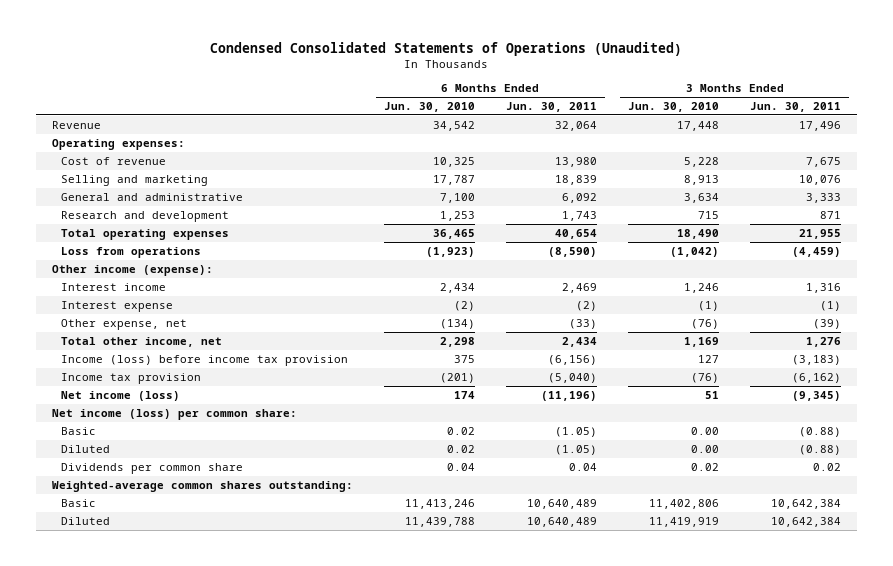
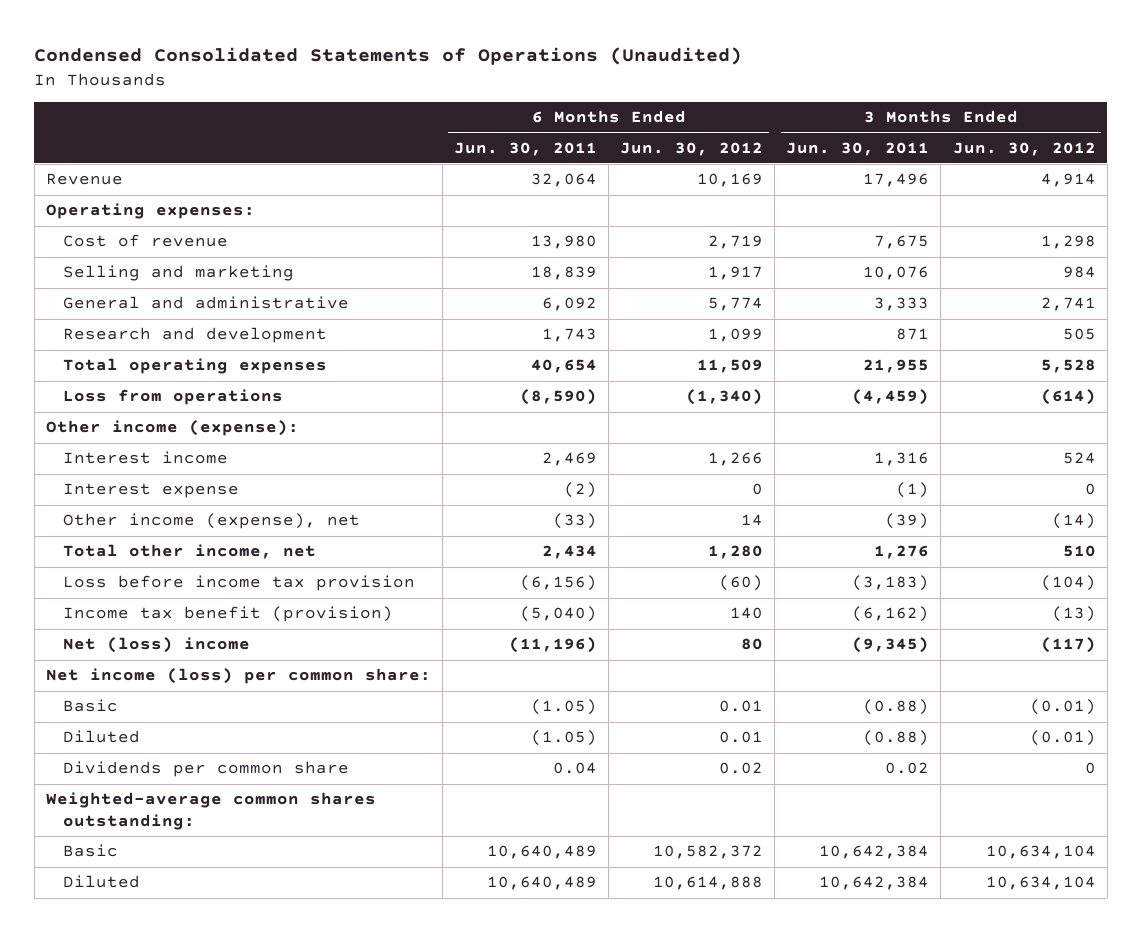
- | 6 Months Ended Jun. 30, 2010 | 6 Months Ended Jun. 30, 2011 | 3 Months Ended Jun. 30, 2010 | 3 Months Ended Jun. 30, 2011
+ | 6 Months Ended Jun. 30, 2011 | 6 Months Ended Jun. 30, 2012 | 3 Months Ended Jun. 30, 2011 | 3 Months Ended Jun. 30, 2012
- Other expense, net | (134) | (33) | (76) | (39)
+ Other income (expense), net | (33) | 14 | (39) | (14)
- Income (loss) before income tax provision | 375 | (6,156) | 127 | (3,183)
- Income tax provision | (201) | (5,040) | (76) | (6,162)
- Net income (loss) | 174 | (11,196) | 51 | (9,345)
+ Loss before income tax provision | (6,156) | (60) | (3,183) | (104)
+ Income tax benefit (provision) | (5,040) | 140 | (6,162) | (13)
+ Net (loss) income | (11,196) | 80 | (9,345) | (117)

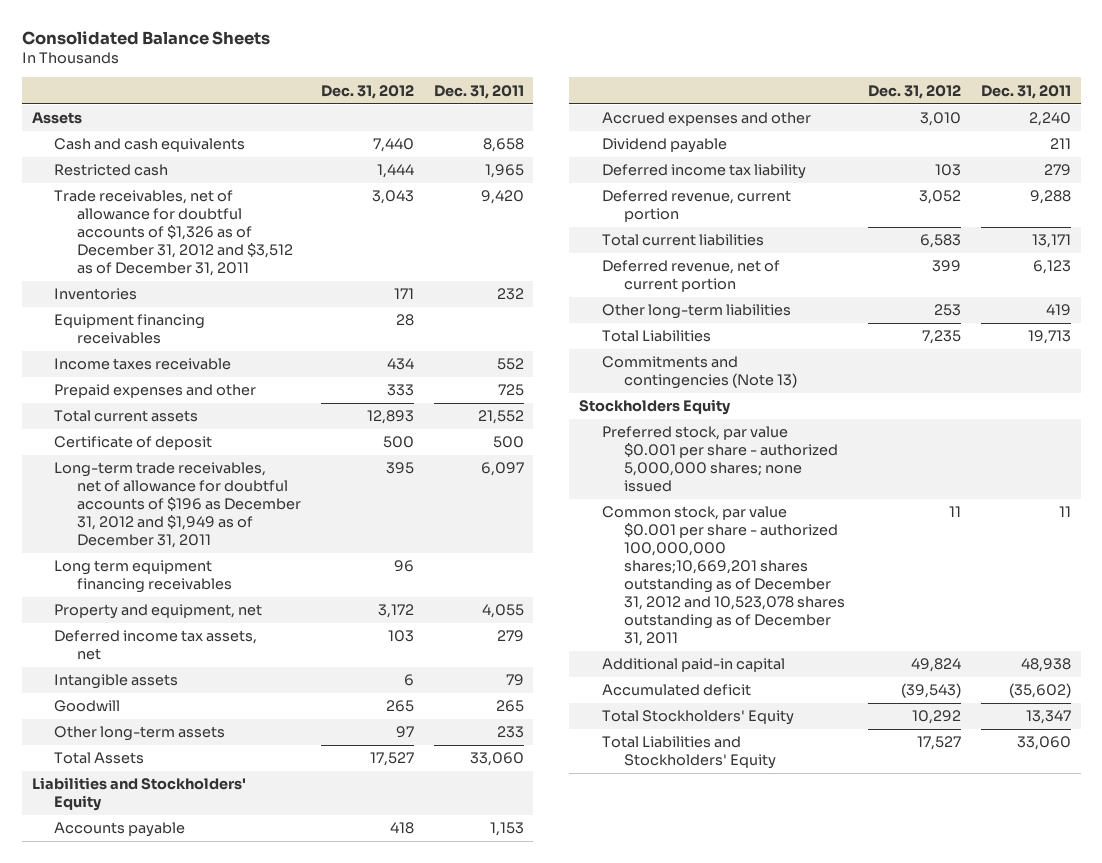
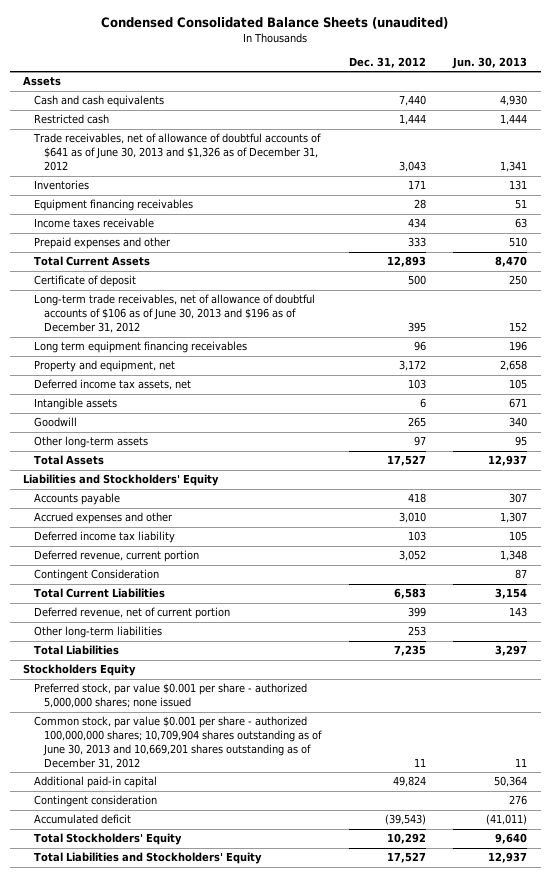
- Consolidated Balance Sheets
+ Condensed Consolidated Balance Sheets (unaudited)
- | Dec. 31, 2012 | Dec. 31, 2011
+ | Dec. 31, 2012 | Jun. 30, 2013
- Trade receivables, net of allowance for doubtful accounts of $1,326 as of December 31, 2012 and $3,512 as of December 31, 2011 | 3,043 | 9,420
+ Trade receivables, net of allowance of doubtful accounts of $641 as of June 30, 2013 and $1,326 as of December 31, 2012 | 3,043 | 1,341
- Total current assets | 12,893 | 21,552
+ Total Current Assets | 12,893 | 8,470
- Long-term trade receivables, net of allowance for doubtful accounts of $196 as December 31, 2012 and $1,949 as of December 31, 2011 | 395 | 6,097
+ Long-term trade receivables, net of allowance of doubtful accounts of $106 as of June 30, 2013 and $196 as of December 31, 2012 | 395 | 152
- Dividend payable | | 211
- Total current liabilities | 6,583 | 13,171
+ Contingent Consideration | | 87
+ Total Current Liabilities | 6,583 | 3,154
- Commitments and contingencies (Note 13)
- Common stock, par value $0.001 per share - authorized 100,000,000 shares;10,669,201 shares outstanding as of December 31, 2012 and 10,523,078 shares outstanding as of December 31, 2011 | 11 | 11
+ Common stock, par value $0.001 per share - authorized 100,000,000 shares; 10,709,904 shares outstanding as of June 30, 2013 and 10,669,201 shares outstanding as of December 31, 2012 | 11 | 11
+ Contingent consideration | | 276

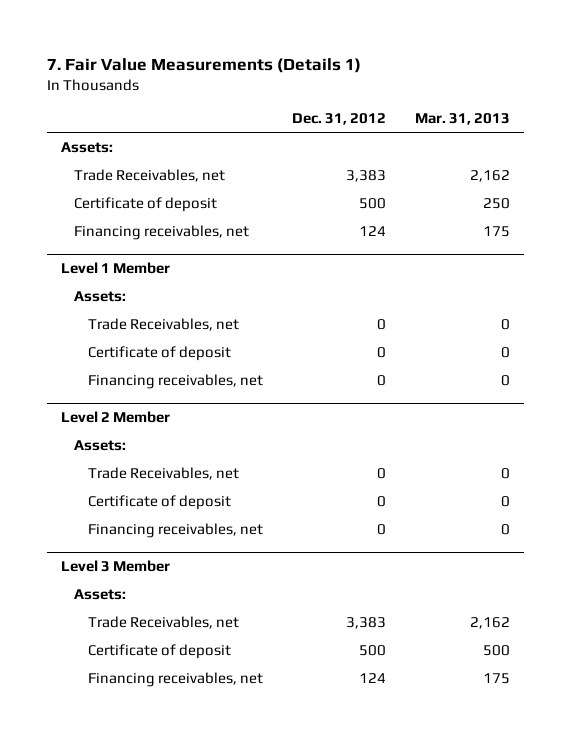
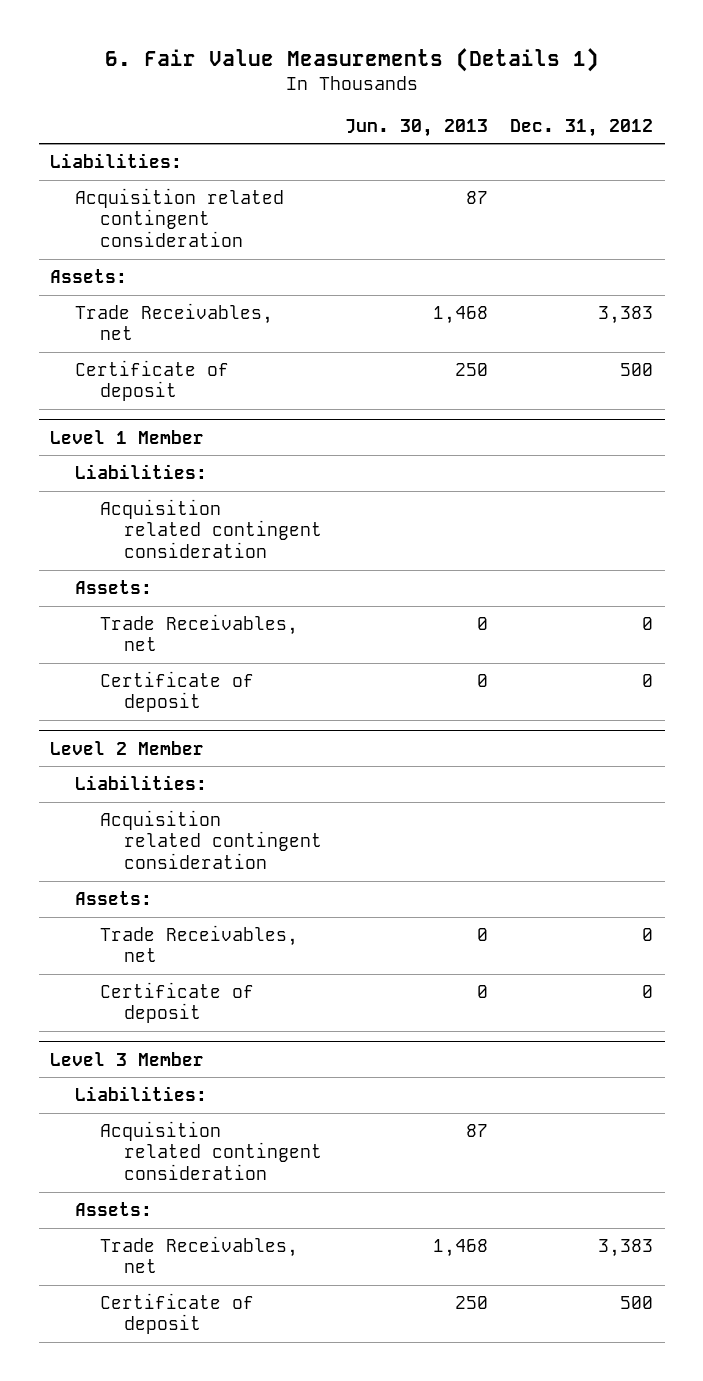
- 7. Fair Value Measurements (Details 1)
+ 6. Fair Value Measurements (Details 1)
- | Dec. 31, 2012 | Mar. 31, 2013
+ | Jun. 30, 2013 | Dec. 31, 2012
+ Liabilities:
+ Acquisition related contingent consideration | 87 |
- Financing receivables, net | 124 | 175
@ Level 1 Member
+ Liabilities:
+ Acquisition related contingent consideration
- Financing receivables, net | 0 | 0
@ Level 2 Member
+ Liabilities:
+ Acquisition related contingent consideration
- Financing receivables, net | 0 | 0
@ Level 3 Member
+ Liabilities:
+ Acquisition related contingent consideration | 87 |
- Financing receivables, net | 124 | 175

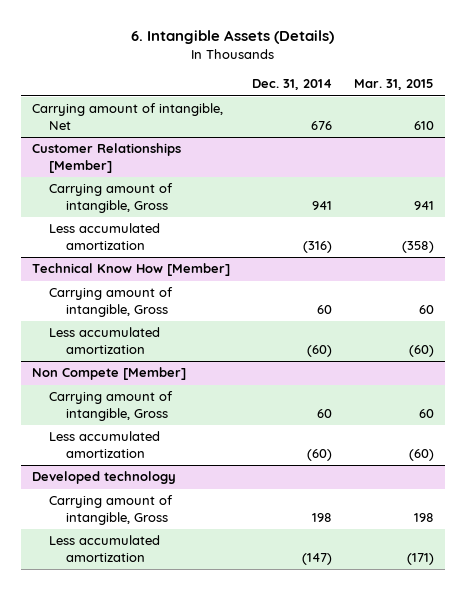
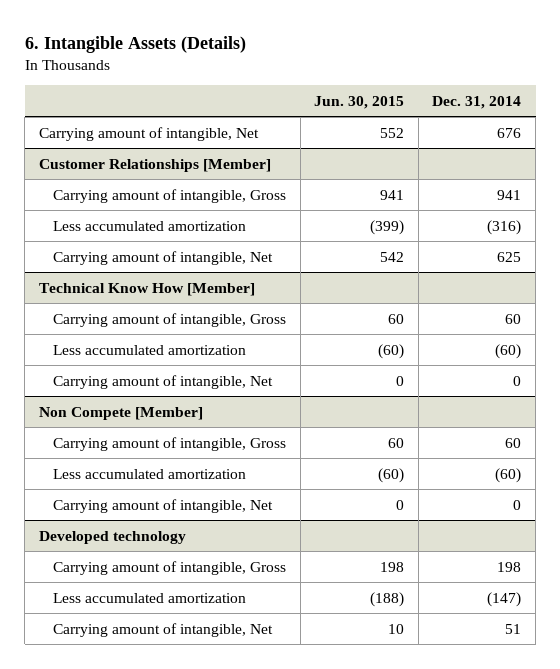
- | Dec. 31, 2014 | Mar. 31, 2015
+ | Jun. 30, 2015 | Dec. 31, 2014
@ Customer Relationships [Member]
+ Carrying amount of intangible, Net | 542 | 625
@ Technical Know How [Member]
+ Carrying amount of intangible, Net | 0 | 0
@ Non Compete [Member]
+ Carrying amount of intangible, Net | 0 | 0
@ Developed technology
+ Carrying amount of intangible, Net | 10 | 51

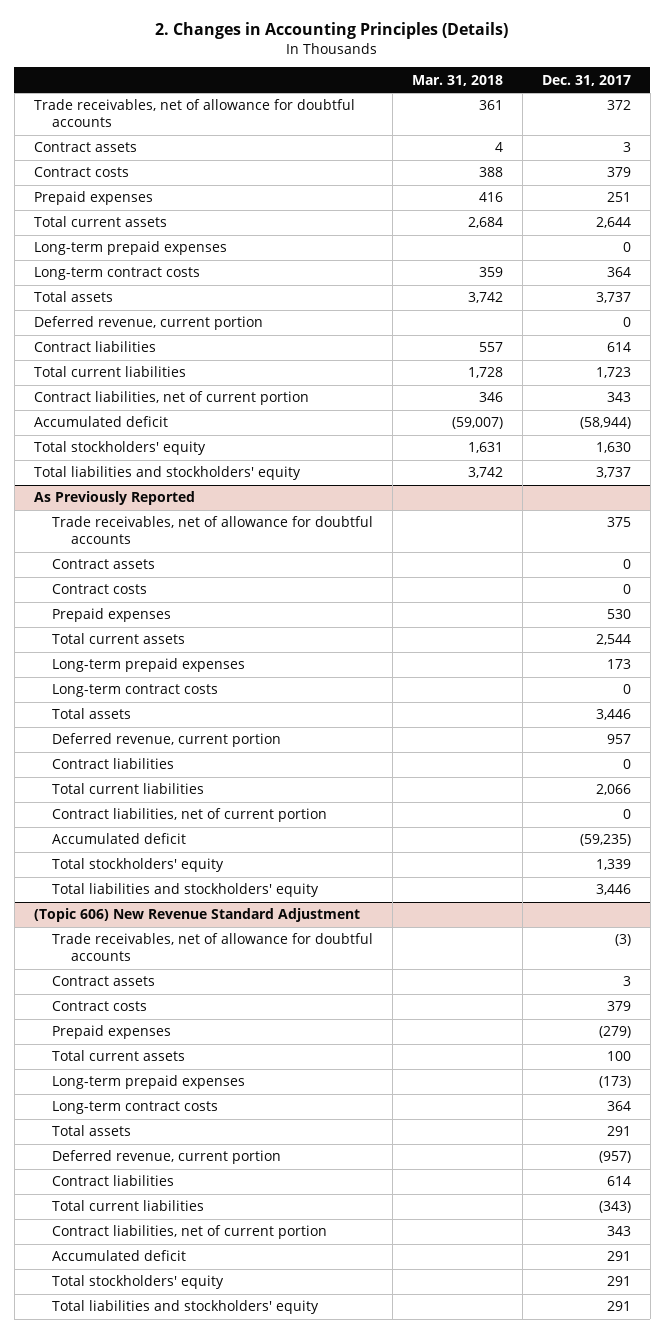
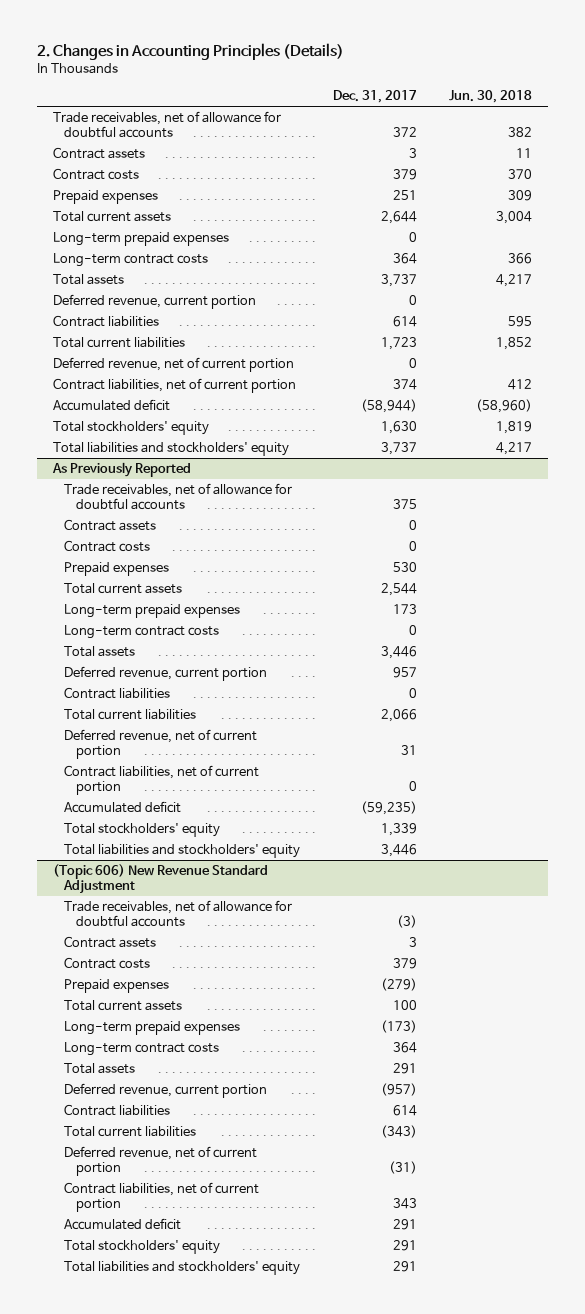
- | Mar. 31, 2018 | Dec. 31, 2017
+ | Dec. 31, 2017 | Jun. 30, 2018
- Contract liabilities, net of current portion | 346 | 343
+ Deferred revenue, net of current portion | 0 |
+ Contract liabilities, net of current portion | 374 | 412
@ As Previously Reported
+ Deferred revenue, net of current portion | 31 |
@ (Topic 606) New Revenue Standard Adjustment
+ Deferred revenue, net of current portion | (31) |

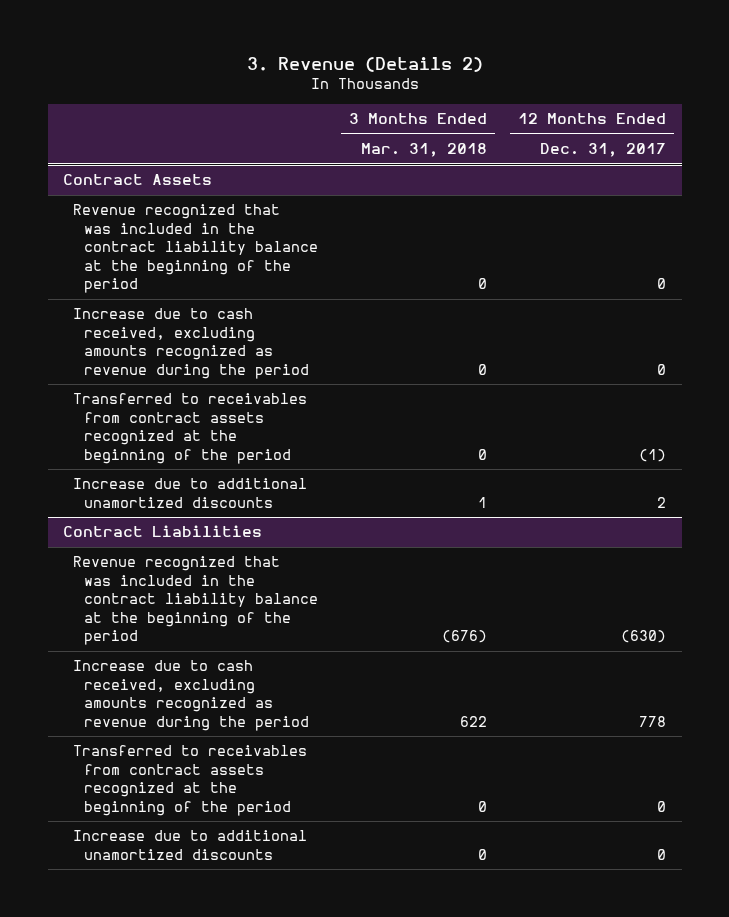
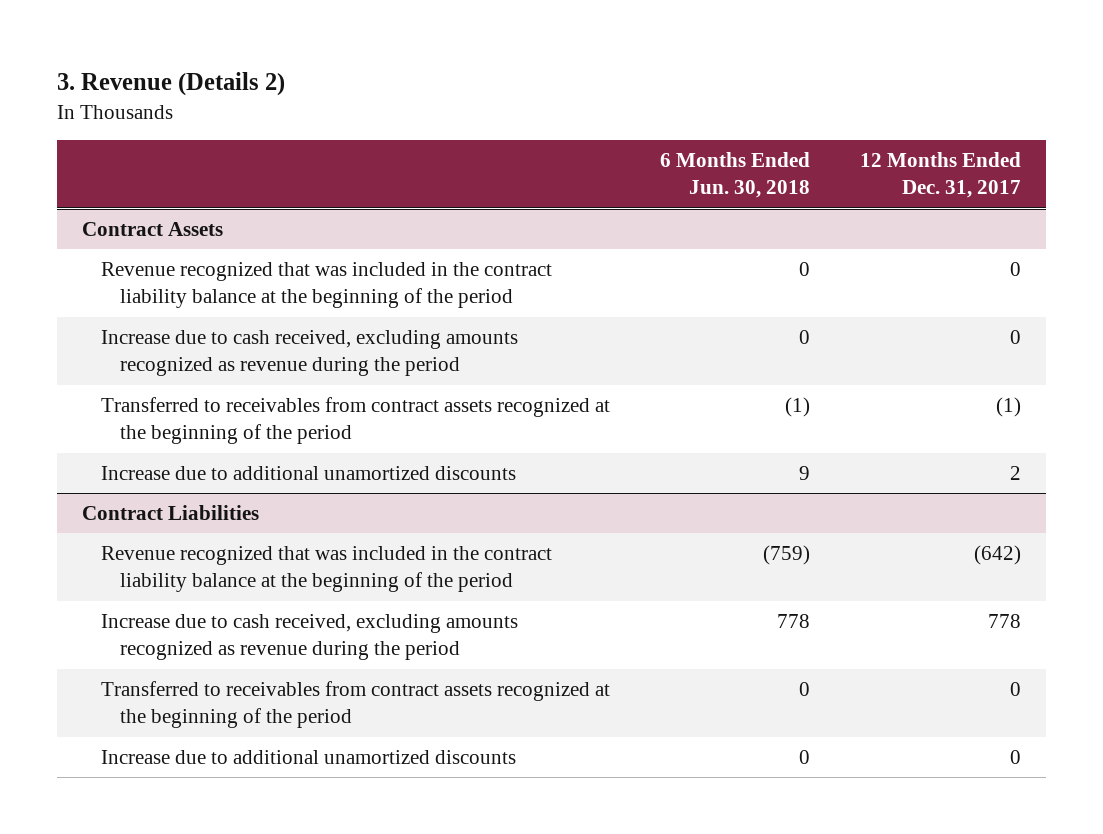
- | 3 Months Ended Mar. 31, 2018 | 12 Months Ended Dec. 31, 2017
+ | 6 Months Ended Jun. 30, 2018 | 12 Months Ended Dec. 31, 2017
@ Contract Liabilities
- Revenue recognized that was included in the contract liability balance at the beginning of the period | (676) | (630)
+ Revenue recognized that was included in the contract liability balance at the beginning of the period | (759) | (642)

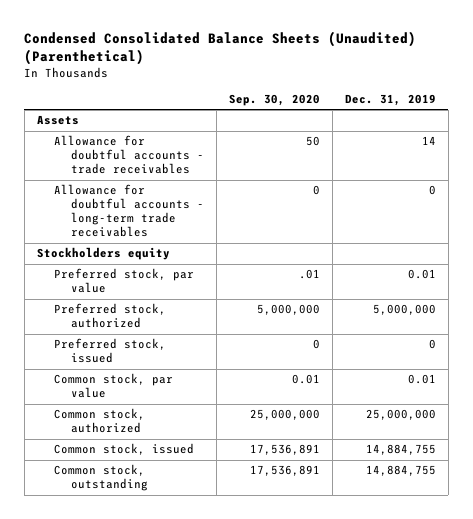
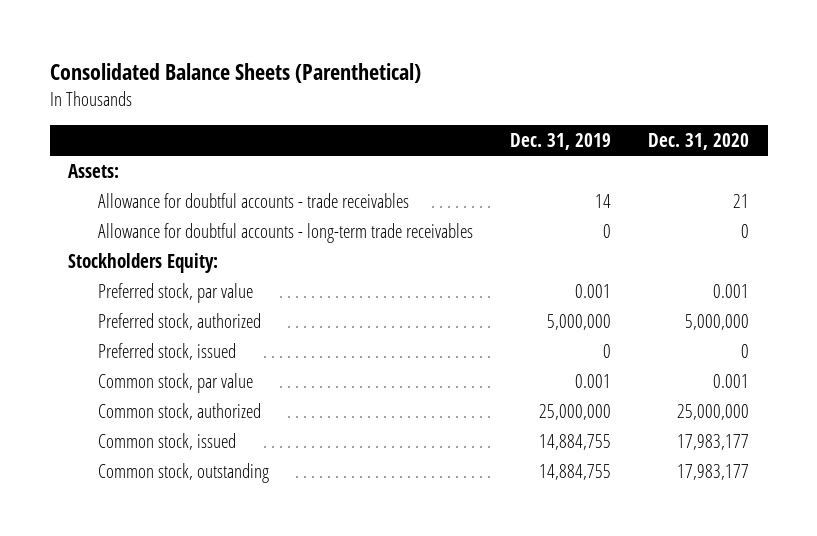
- Condensed Consolidated Balance Sheets (Unaudited) (Parenthetical)
+ Consolidated Balance Sheets (Parenthetical)
- | Sep. 30, 2020 | Dec. 31, 2019
+ | Dec. 31, 2019 | Dec. 31, 2020
- Assets
+ Assets:
- Stockholders equity
- Preferred stock, par value | .01 | 0.01
+ Stockholders Equity:
+ Preferred stock, par value | 0.001 | 0.001
- Common stock, par value | 0.01 | 0.01
+ Common stock, par value | 0.001 | 0.001

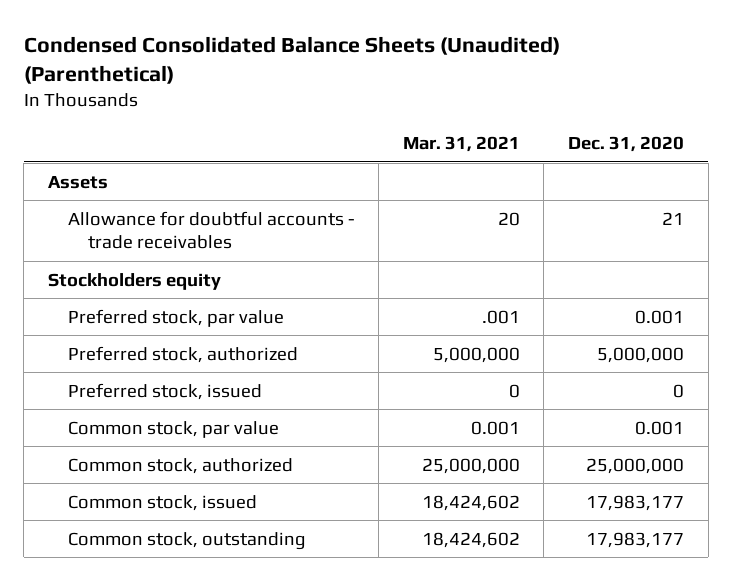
- Consolidated Balance Sheets (Parenthetical)
+ Condensed Consolidated Balance Sheets (Unaudited) (Parenthetical)
- | Dec. 31, 2019 | Dec. 31, 2020
+ | Mar. 31, 2021 | Dec. 31, 2020
- Assets:
+ Assets
- Allowance for doubtful accounts - long-term trade receivables | 0 | 0
- Stockholders Equity:
+ Stockholders equity

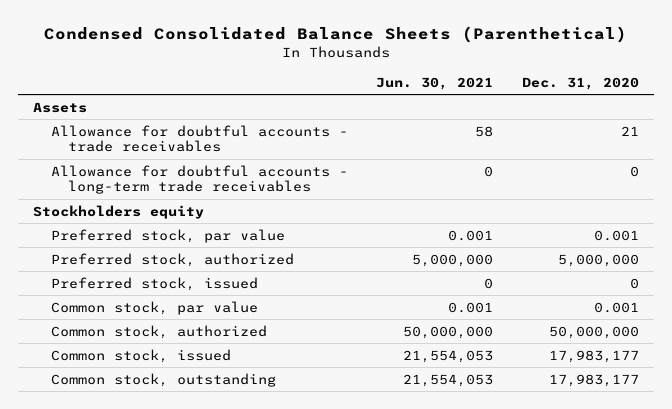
- Condensed Consolidated Balance Sheets (Unaudited) (Parenthetical)
+ Condensed Consolidated Balance Sheets (Parenthetical)
- | Mar. 31, 2021 | Dec. 31, 2020
+ | Jun. 30, 2021 | Dec. 31, 2020
+ Allowance for doubtful accounts - long-term trade receivables | 0 | 0
- Common stock, authorized | 25,000,000 | 25,000,000
+ Common stock, authorized | 50,000,000 | 50,000,000

